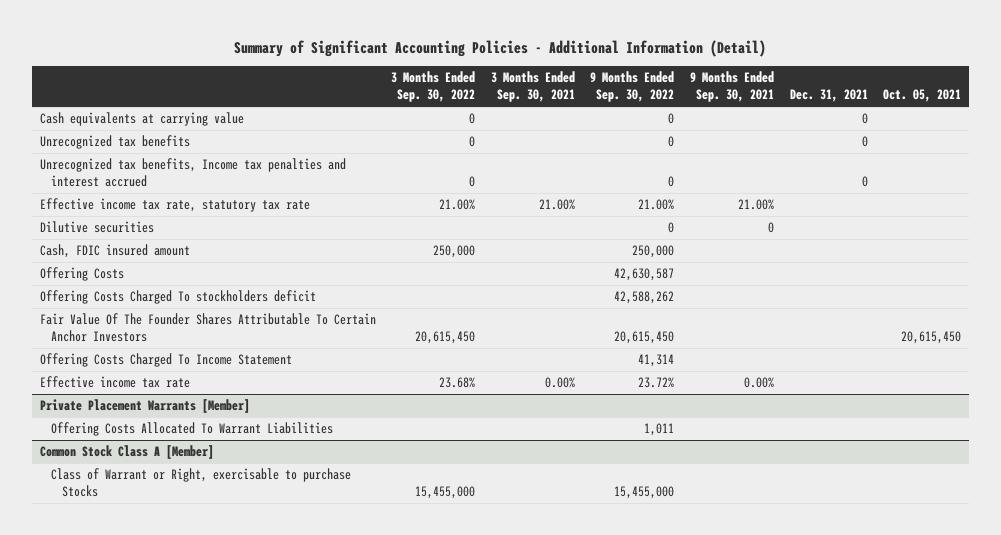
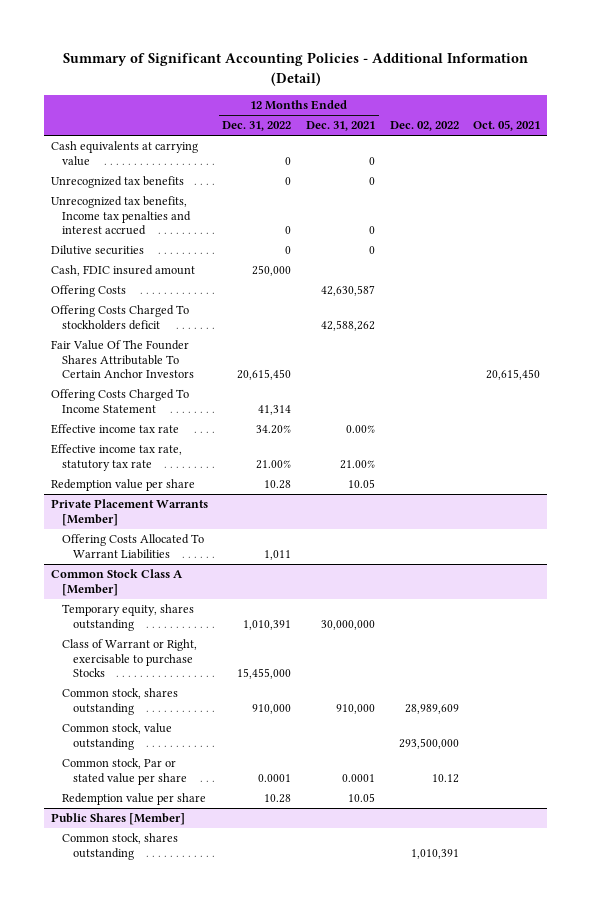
- | 3 Months Ended Sep. 30, 2022 | 3 Months Ended Sep. 30, 2021 | 9 Months Ended Sep. 30, 2022 | 9 Months Ended Sep. 30, 2021 | Dec. 31, 2021 | Oct. 05, 2021
+ | 12 Months Ended Dec. 31, 2022 | 12 Months Ended Dec. 31, 2021 | Dec. 02, 2022 | Oct. 05, 2021
moved down: Effective income tax rate, statutory tax rate | 21.00% | 21.00% | |
+ Redemption value per share | 10.28 | 10.05 | |
@ Common Stock Class A [Member]
+ Temporary equity, shares outstanding | 1,010,391 | 30,000,000 | |
+ Common stock, shares outstanding | 910,000 | 910,000 | 28,989,609 |
+ Common stock, value outstanding | | | 293,500,000 |
+ Common stock, Par or stated value per share | 0.0001 | 0.0001 | 10.12 |
+ Redemption value per share | 10.28 | 10.05 | |
+ Public Shares [Member]
+ Common stock, shares outstanding | | | 1,010,391 |

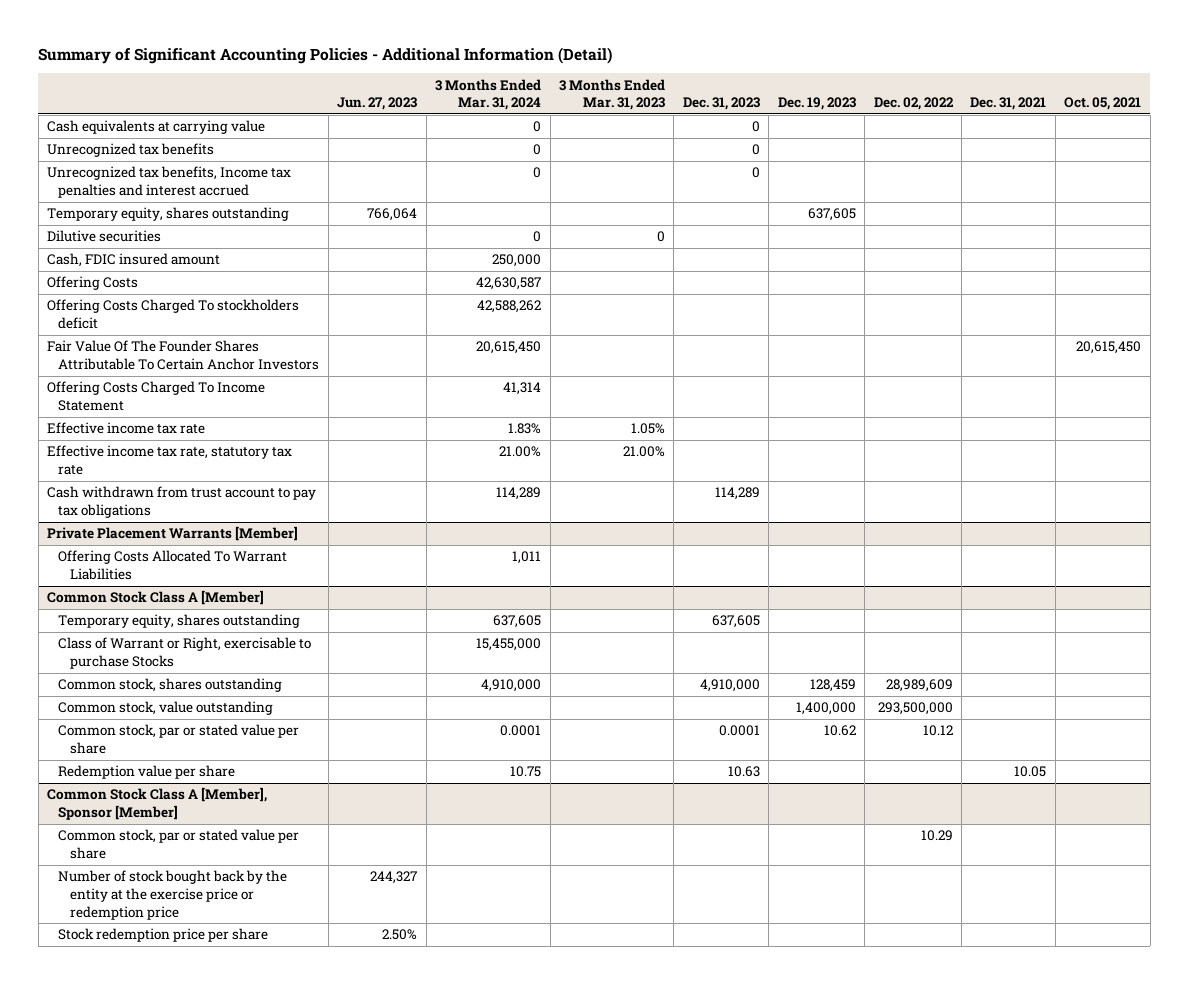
- | 12 Months Ended Dec. 31, 2022 | 12 Months Ended Dec. 31, 2021 | Dec. 02, 2022 | Oct. 05, 2021
+ | Jun. 27, 2023 | 3 Months Ended Mar. 31, 2024 | 3 Months Ended Mar. 31, 2023 | Dec. 31, 2023 | Dec. 19, 2023 | Dec. 02, 2022 | Dec. 31, 2021 | Oct. 05, 2021
+ Temporary equity, shares outstanding | 766,064 | | | | 637,605 | | |
- Redemption value per share | 10.28 | 10.05 | |
+ Cash withdrawn from trust account to pay tax obligations | | 114,289 | | 114,289 | | | |
@ Common Stock Class A [Member]
- Common stock, Par or stated value per share | 0.0001 | 0.0001 | 10.12 |
+ Common stock, par or stated value per share | | 0.0001 | | 0.0001 | 10.62 | 10.12 | |
- Public Shares [Member]
- Common stock, shares outstanding | | | 1,010,391 |
+ Common Stock Class A [Member], Sponsor [Member]
+ Common stock, par or stated value per share | | | | | | 10.29 | |
+ Number of stock bought back by the entity at the exercise price or redemption price | 244,327 | | | | | | |
+ Stock redemption price per share | 2.50% | | | | | | |

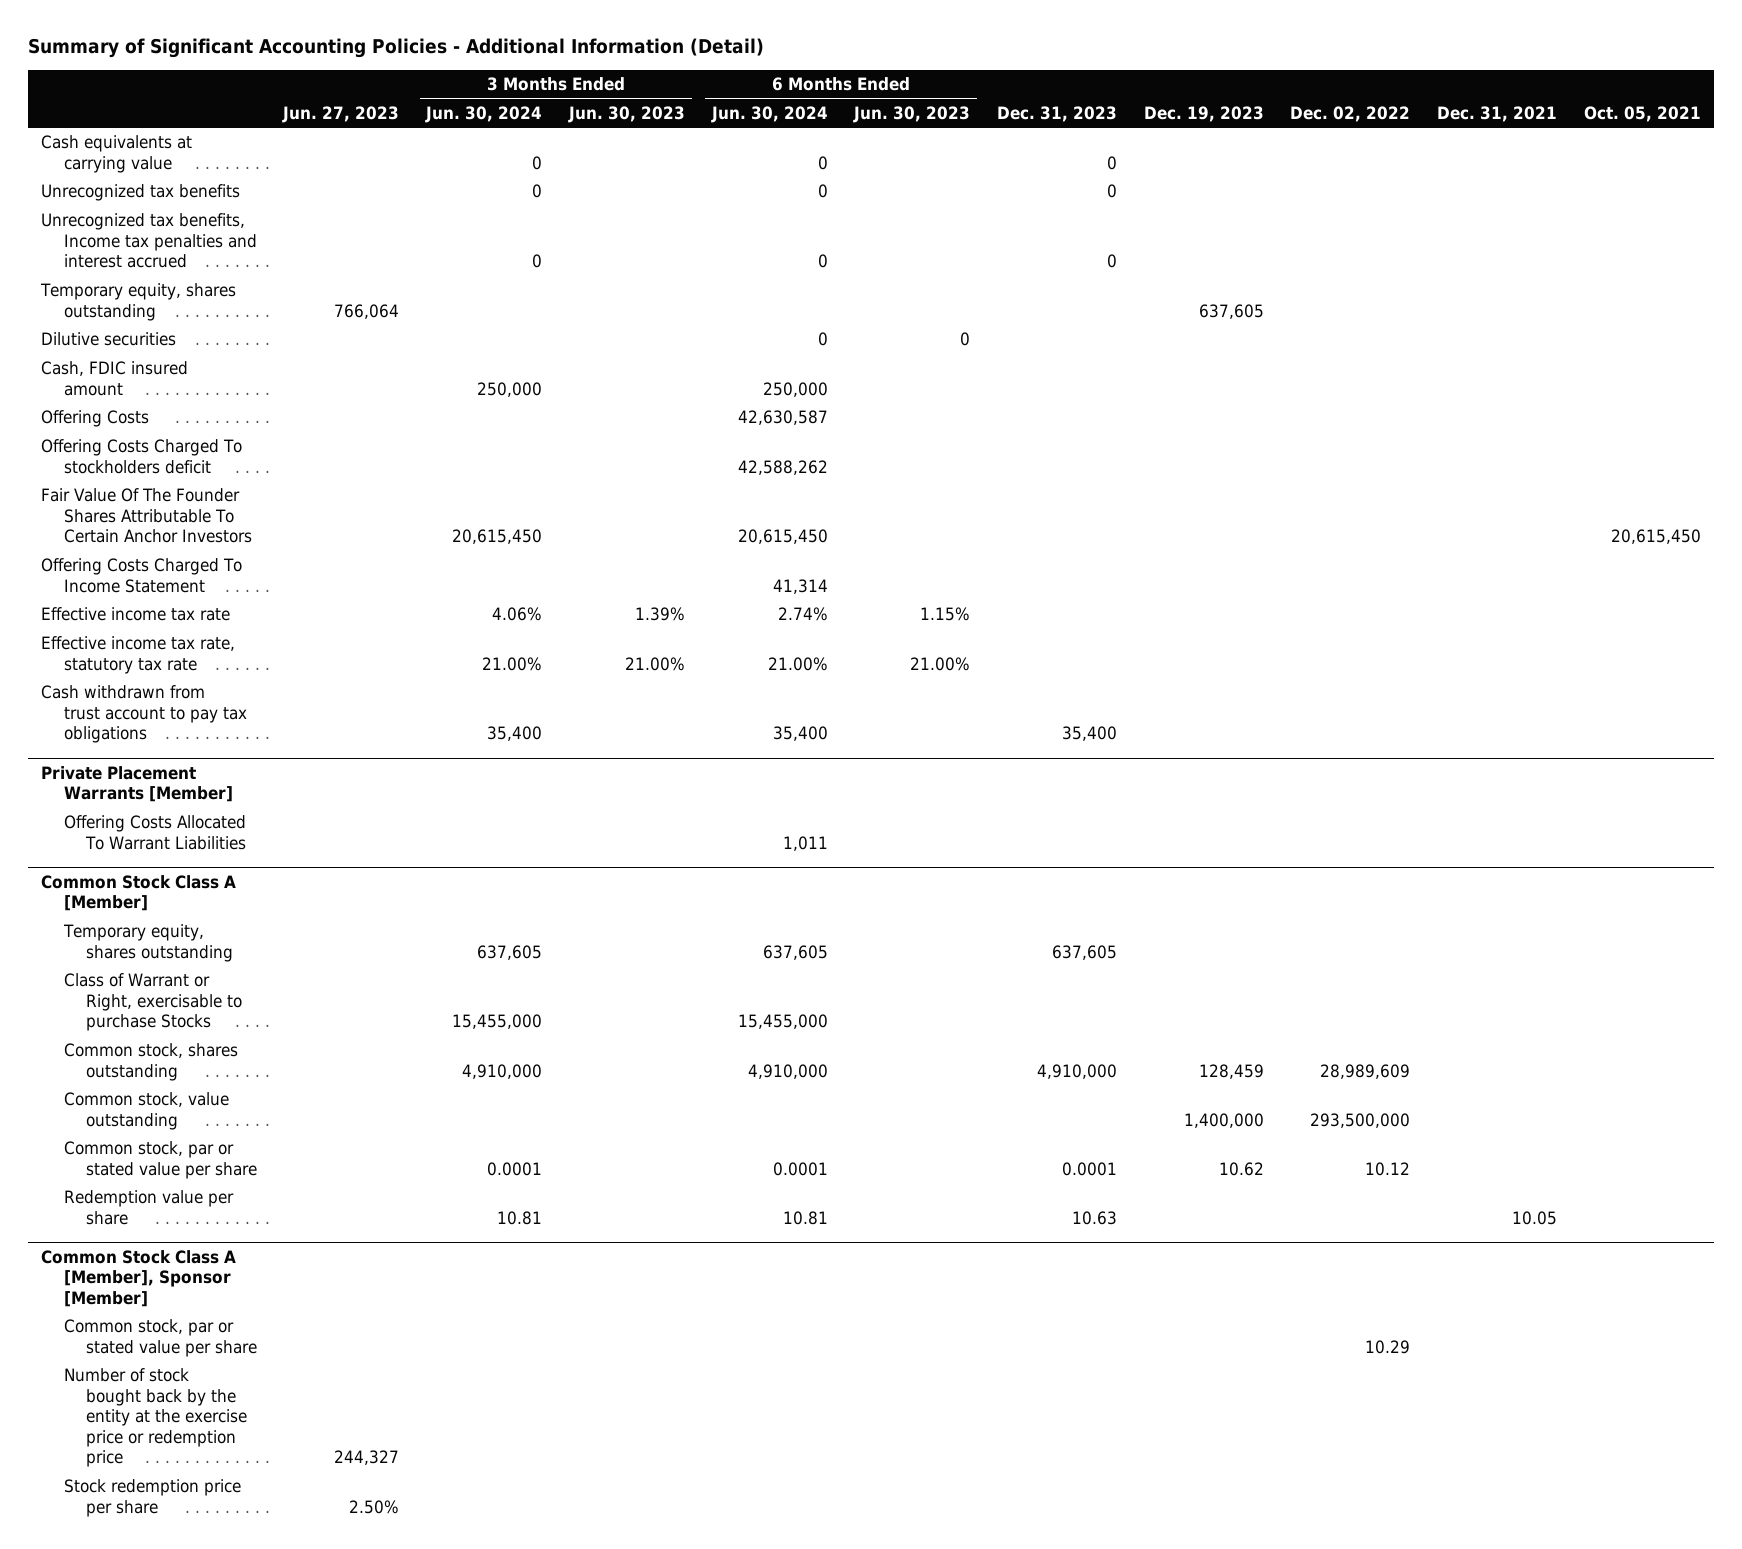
- | Jun. 27, 2023 | 3 Months Ended Mar. 31, 2024 | 3 Months Ended Mar. 31, 2023 | Dec. 31, 2023 | Dec. 19, 2023 | Dec. 02, 2022 | Dec. 31, 2021 | Oct. 05, 2021
+ | Jun. 27, 2023 | 3 Months Ended Jun. 30, 2024 | 3 Months Ended Jun. 30, 2023 | 6 Months Ended Jun. 30, 2024 | 6 Months Ended Jun. 30, 2023 | Dec. 31, 2023 | Dec. 19, 2023 | Dec. 02, 2022 | Dec. 31, 2021 | Oct. 05, 2021
- Cash withdrawn from trust account to pay tax obligations | | 114,289 | | 114,289 | | | |
+ Cash withdrawn from trust account to pay tax obligations | | 35,400 | | 35,400 | | 35,400 | | | |

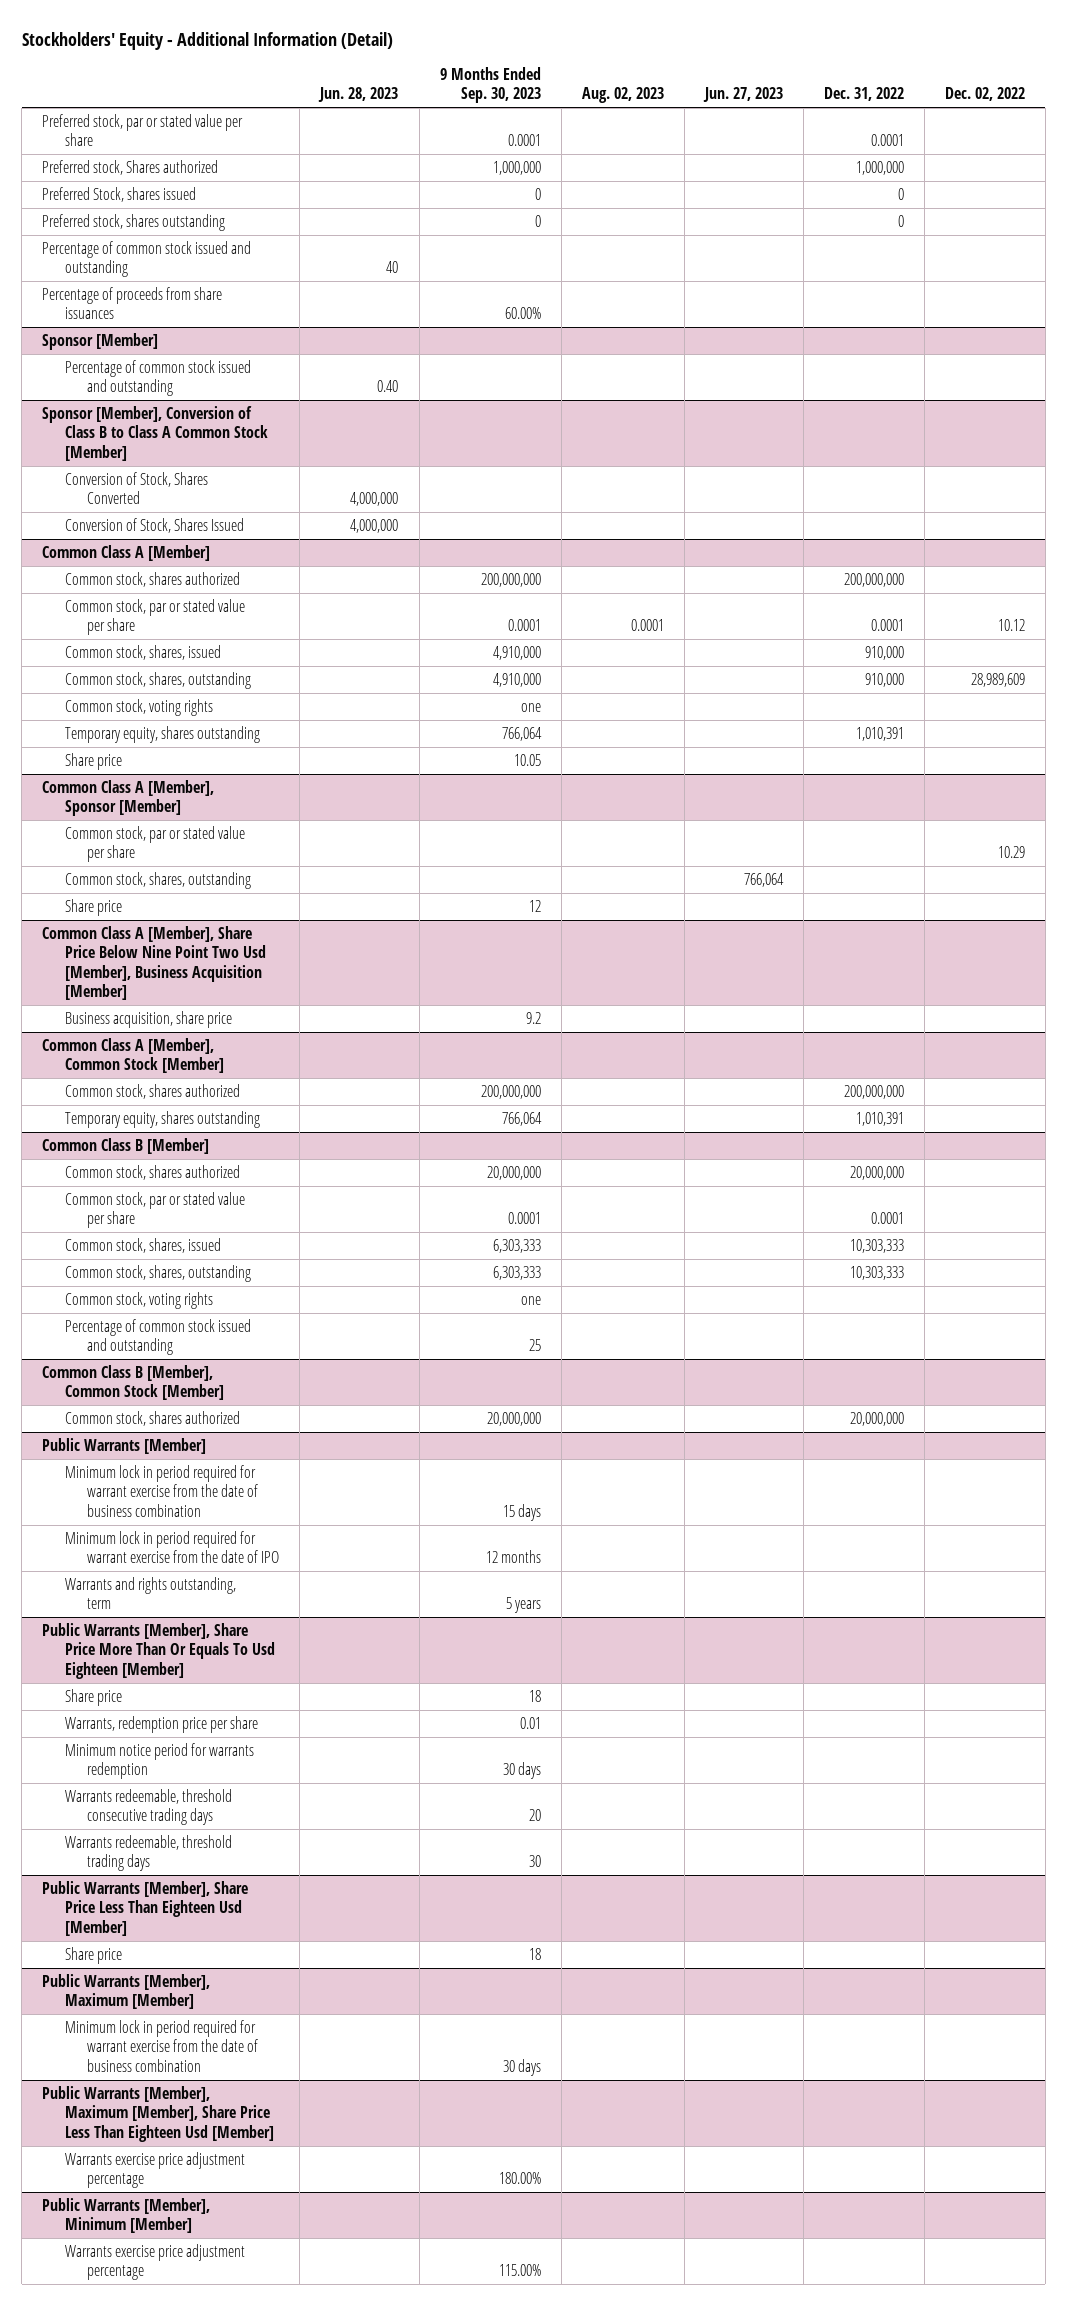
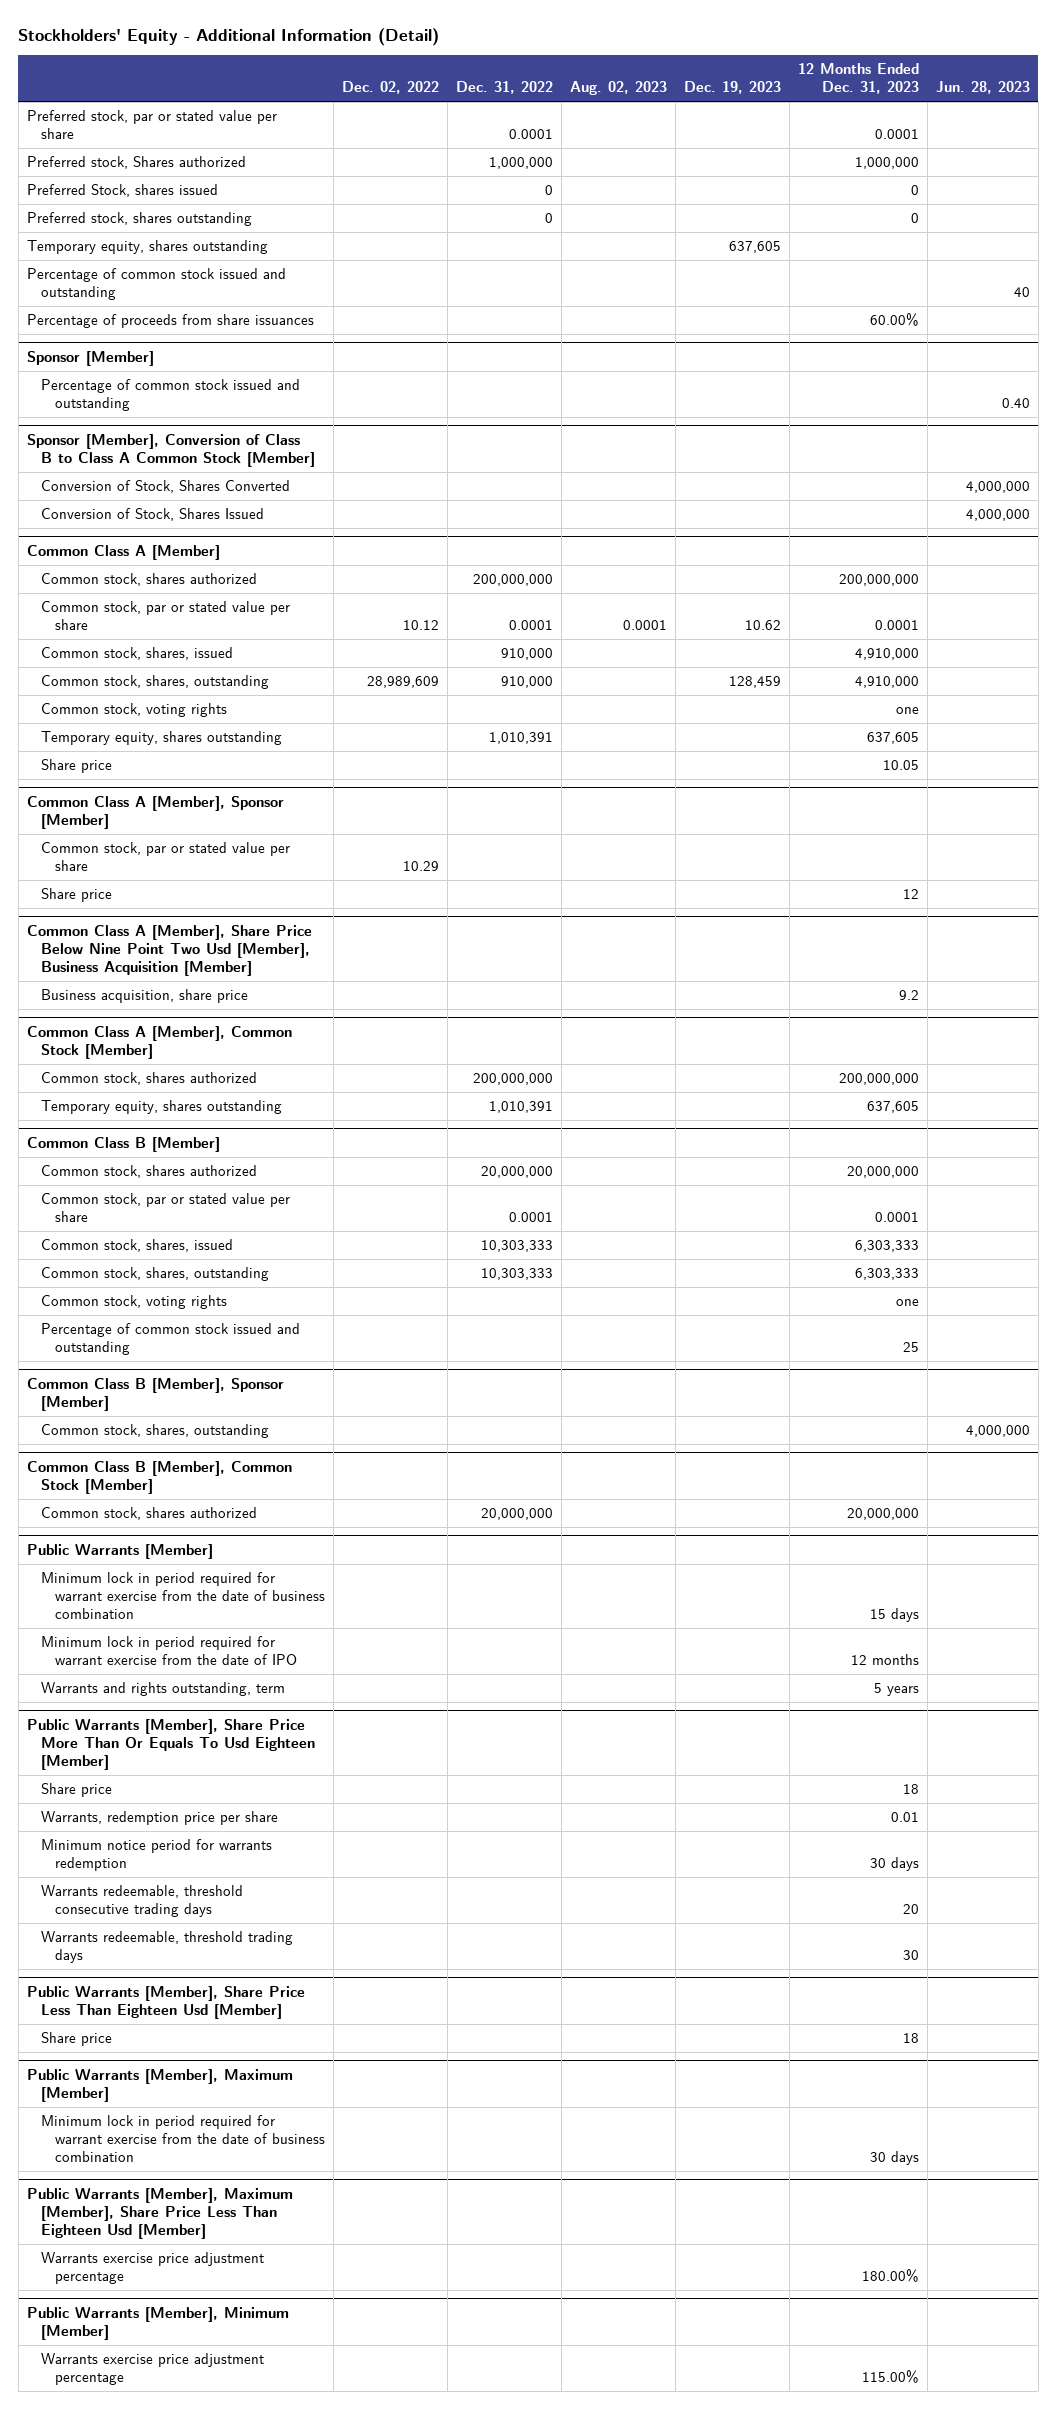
- | Jun. 28, 2023 | 9 Months Ended Sep. 30, 2023 | Aug. 02, 2023 | Jun. 27, 2023 | Dec. 31, 2022 | Dec. 02, 2022
+ | Dec. 02, 2022 | Dec. 31, 2022 | Aug. 02, 2023 | Dec. 19, 2023 | 12 Months Ended Dec. 31, 2023 | Jun. 28, 2023
+ Temporary equity, shares outstanding | | | | 637,605 | |
@ Common Class A [Member], Sponsor [Member]
- Common stock, shares, outstanding | | | | 766,064 | |
+ Common Class B [Member], Sponsor [Member]
+ Common stock, shares, outstanding | | | | | | 4,000,000

